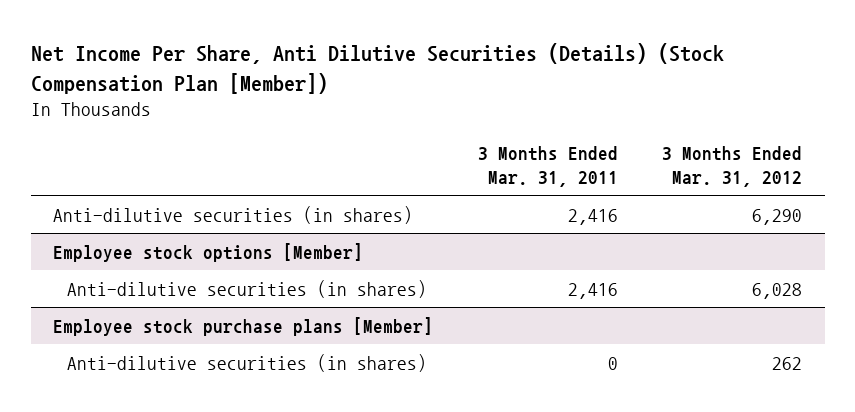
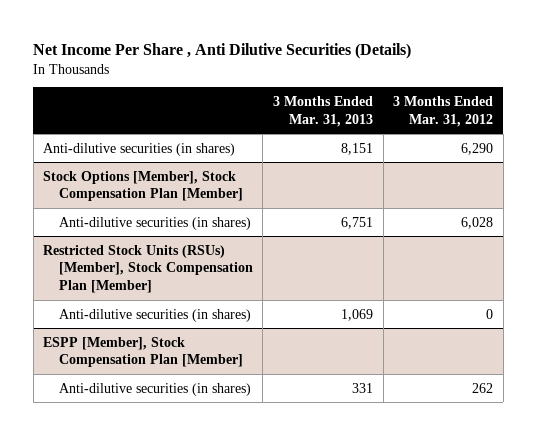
- Net Income Per Share, Anti Dilutive Securities (Details) (Stock Compensation Plan [Member])
+ Net Income Per Share , Anti Dilutive Securities (Details)
- | 3 Months Ended Mar. 31, 2011 | 3 Months Ended Mar. 31, 2012
+ | 3 Months Ended Mar. 31, 2013 | 3 Months Ended Mar. 31, 2012
- Employee stock options [Member]
+ Stock Options [Member], Stock Compensation Plan [Member]
- Employee stock purchase plans [Member]
+ Restricted Stock Units (RSUs) [Member], Stock Compensation Plan [Member]
+ Anti-dilutive securities (in shares) | 1,069 | 0
+ ESPP [Member], Stock Compensation Plan [Member]

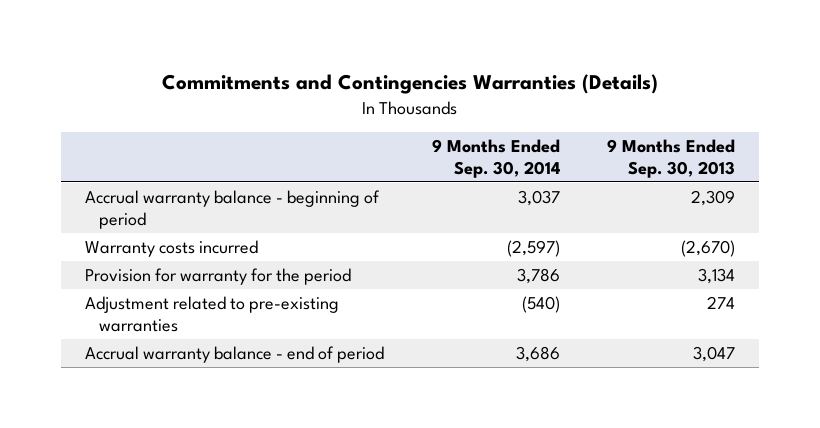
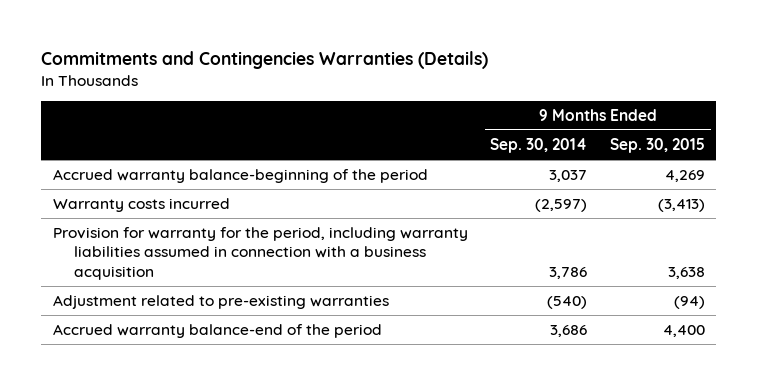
- | 9 Months Ended Sep. 30, 2014 | 9 Months Ended Sep. 30, 2013
+ | 9 Months Ended Sep. 30, 2014 | 9 Months Ended Sep. 30, 2015
- Accrual warranty balance - beginning of period | 3,037 | 2,309
+ Accrued warranty balance-beginning of the period | 3,037 | 4,269
- Provision for warranty for the period | 3,786 | 3,134
+ Provision for warranty for the period, including warranty liabilities assumed in connection with a business acquisition | 3,786 | 3,638
- Accrual warranty balance - end of period | 3,686 | 3,047
+ Accrued warranty balance-end of the period | 3,686 | 4,400

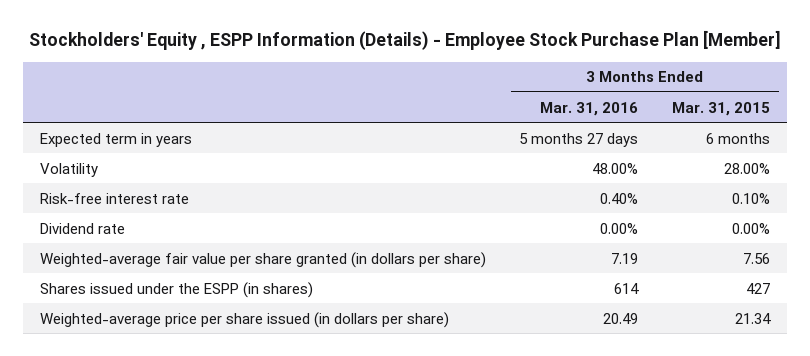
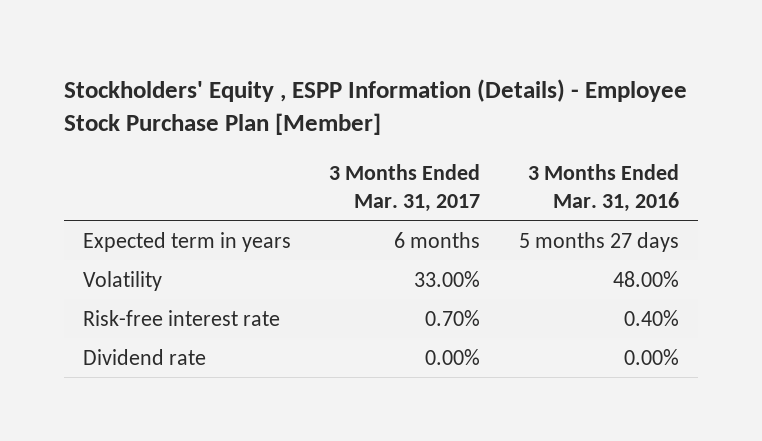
- | 3 Months Ended Mar. 31, 2016 | 3 Months Ended Mar. 31, 2015
+ | 3 Months Ended Mar. 31, 2017 | 3 Months Ended Mar. 31, 2016
- Weighted-average fair value per share granted (in dollars per share) | 7.19 | 7.56
- Shares issued under the ESPP (in shares) | 614 | 427
- Weighted-average price per share issued (in dollars per share) | 20.49 | 21.34

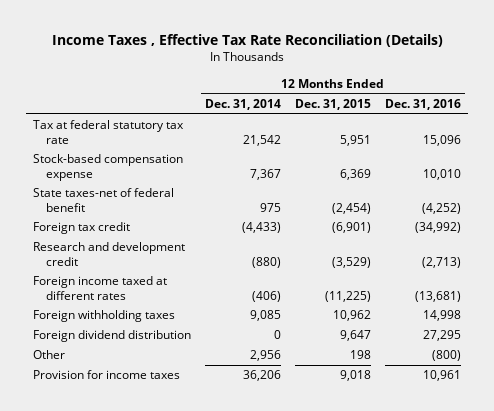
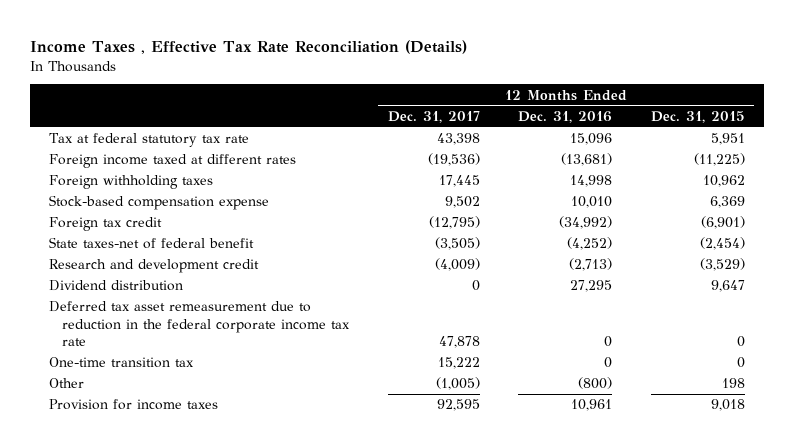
- | 12 Months Ended Dec. 31, 2014 | 12 Months Ended Dec. 31, 2015 | 12 Months Ended Dec. 31, 2016
+ | 12 Months Ended Dec. 31, 2017 | 12 Months Ended Dec. 31, 2016 | 12 Months Ended Dec. 31, 2015
moved up: Foreign income taxed at different rates | (19,536) | (13,681) | (11,225)
moved up: Foreign withholding taxes | 17,445 | 14,998 | 10,962
moved down: State taxes-net of federal benefit | (3,505) | (4,252) | (2,454)
- Foreign dividend distribution | 0 | 9,647 | 27,295
+ Dividend distribution | 0 | 27,295 | 9,647
+ Deferred tax asset remeasurement due to reduction in the federal corporate income tax rate | 47,878 | 0 | 0
+ One-time transition tax | 15,222 | 0 | 0

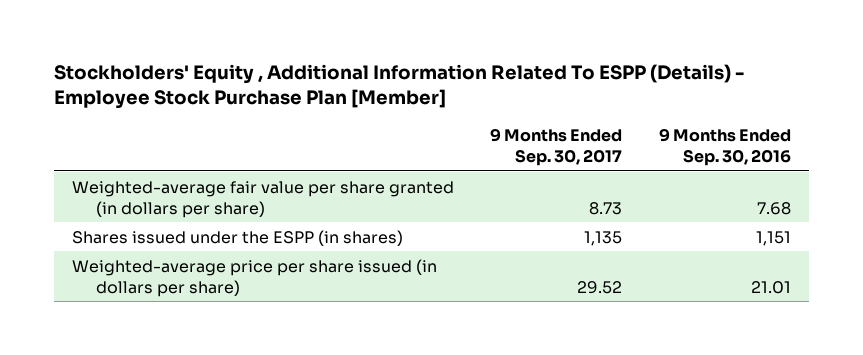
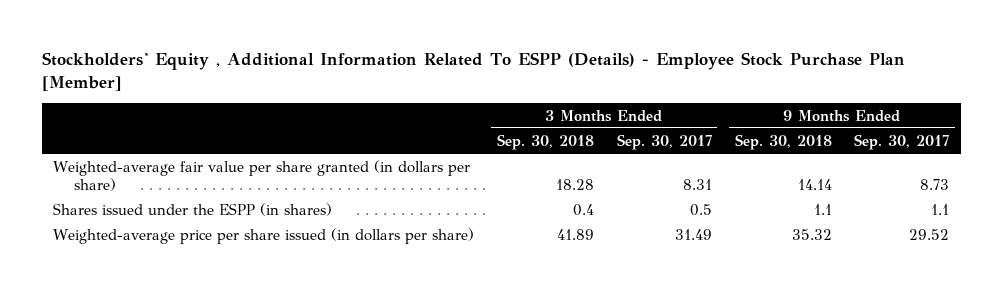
- | 9 Months Ended Sep. 30, 2017 | 9 Months Ended Sep. 30, 2016
+ | 3 Months Ended Sep. 30, 2018 | 3 Months Ended Sep. 30, 2017 | 9 Months Ended Sep. 30, 2018 | 9 Months Ended Sep. 30, 2017
- Shares issued under the ESPP (in shares) | 1,135 | 1,151
+ Shares issued under the ESPP (in shares) | 0.4 | 0.5 | 1.1 | 1.1

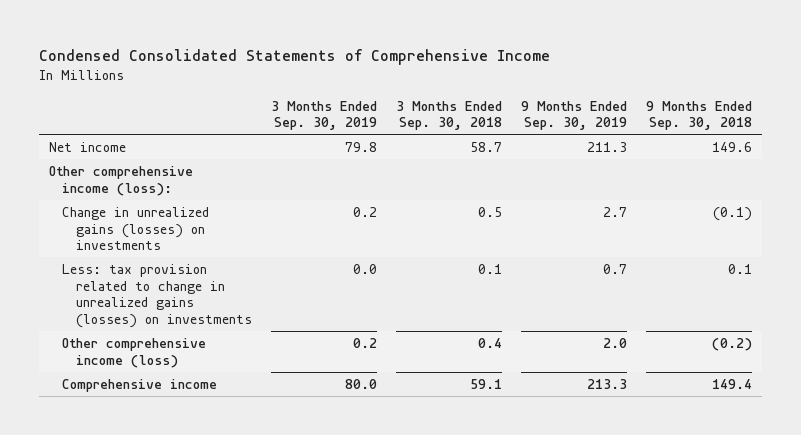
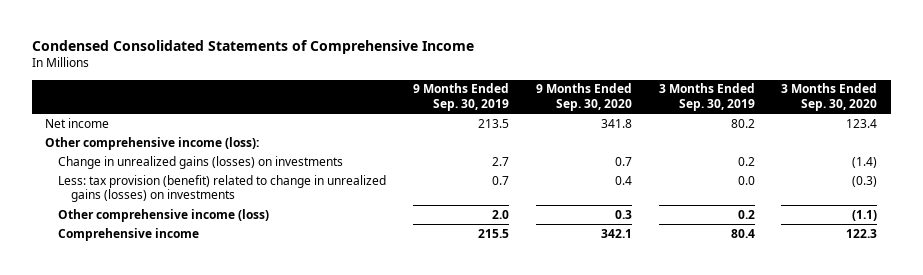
- | 3 Months Ended Sep. 30, 2019 | 3 Months Ended Sep. 30, 2018 | 9 Months Ended Sep. 30, 2019 | 9 Months Ended Sep. 30, 2018
+ | 9 Months Ended Sep. 30, 2019 | 9 Months Ended Sep. 30, 2020 | 3 Months Ended Sep. 30, 2019 | 3 Months Ended Sep. 30, 2020
- Net income | 79.8 | 58.7 | 211.3 | 149.6
+ Net income | 213.5 | 341.8 | 80.2 | 123.4
- Less: tax provision related to change in unrealized gains (losses) on investments | 0.0 | 0.1 | 0.7 | 0.1
+ Less: tax provision (benefit) related to change in unrealized gains (losses) on investments | 0.7 | 0.4 | 0.0 | (0.3)
- Comprehensive income | 80.0 | 59.1 | 213.3 | 149.4
+ Comprehensive income | 215.5 | 342.1 | 80.4 | 122.3

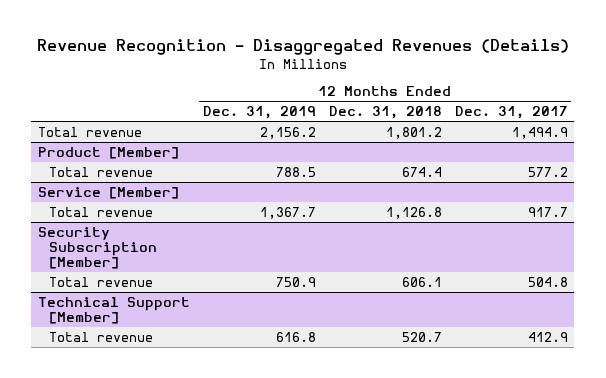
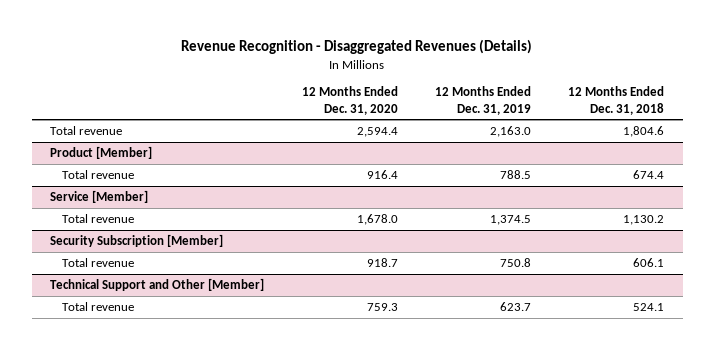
- | 12 Months Ended Dec. 31, 2019 | 12 Months Ended Dec. 31, 2018 | 12 Months Ended Dec. 31, 2017
+ | 12 Months Ended Dec. 31, 2020 | 12 Months Ended Dec. 31, 2019 | 12 Months Ended Dec. 31, 2018
- Total revenue | 2,156.2 | 1,801.2 | 1,494.9
+ Total revenue | 2,594.4 | 2,163.0 | 1,804.6
@ Service [Member]
- Total revenue | 1,367.7 | 1,126.8 | 917.7
+ Total revenue | 1,678.0 | 1,374.5 | 1,130.2
@ Security Subscription [Member]
- Total revenue | 750.9 | 606.1 | 504.8
- Technical Support [Member]
- Total revenue | 616.8 | 520.7 | 412.9
@ Security Subscription [Member]
+ Total revenue | 918.7 | 750.8 | 606.1
+ Technical Support and Other [Member]
+ Total revenue | 759.3 | 623.7 | 524.1

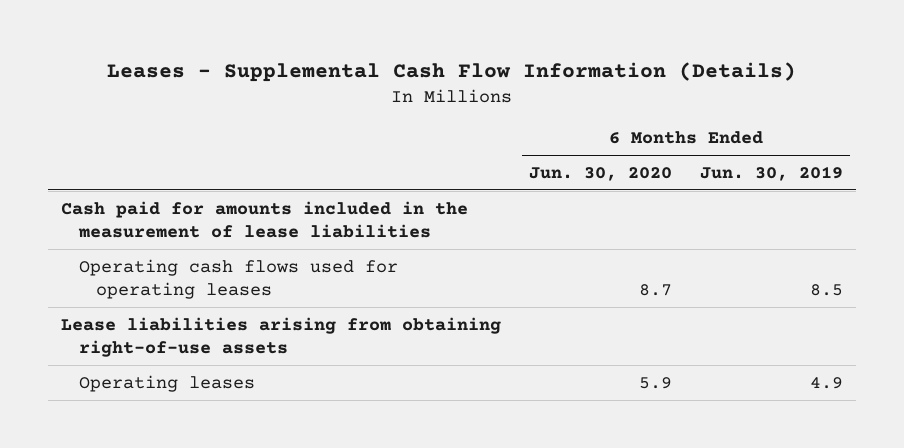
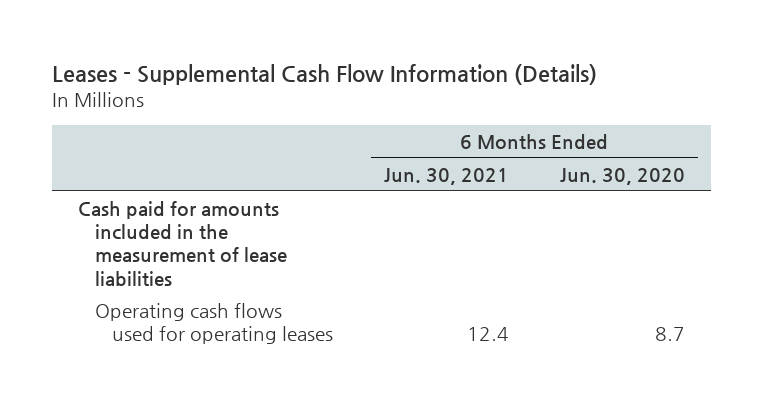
- | 6 Months Ended Jun. 30, 2020 | 6 Months Ended Jun. 30, 2019
+ | 6 Months Ended Jun. 30, 2021 | 6 Months Ended Jun. 30, 2020
- Lease liabilities arising from obtaining right-of-use assets
- Operating leases | 5.9 | 4.9

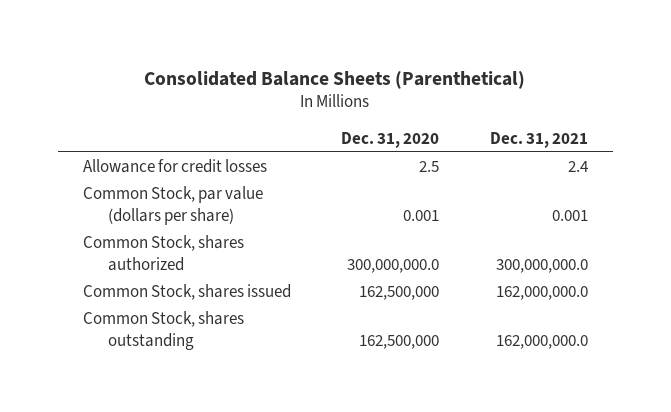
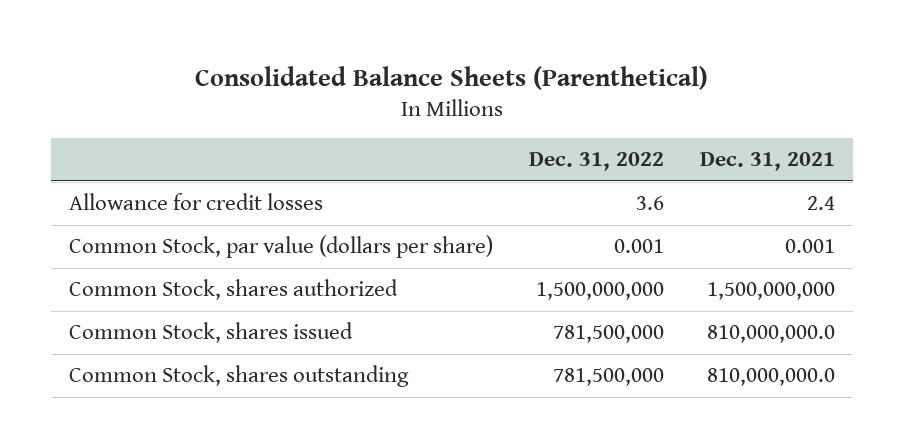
- | Dec. 31, 2020 | Dec. 31, 2021
+ | Dec. 31, 2022 | Dec. 31, 2021
- Common Stock, shares authorized | 300,000,000.0 | 300,000,000.0
- Common Stock, shares issued | 162,500,000 | 162,000,000.0
- Common Stock, shares outstanding | 162,500,000 | 162,000,000.0
+ Common Stock, shares authorized | 1,500,000,000 | 1,500,000,000
+ Common Stock, shares issued | 781,500,000 | 810,000,000.0
+ Common Stock, shares outstanding | 781,500,000 | 810,000,000.0

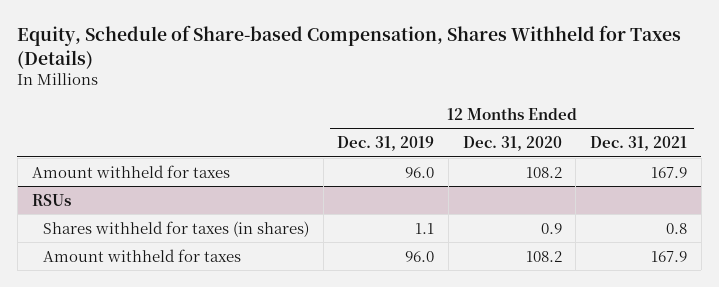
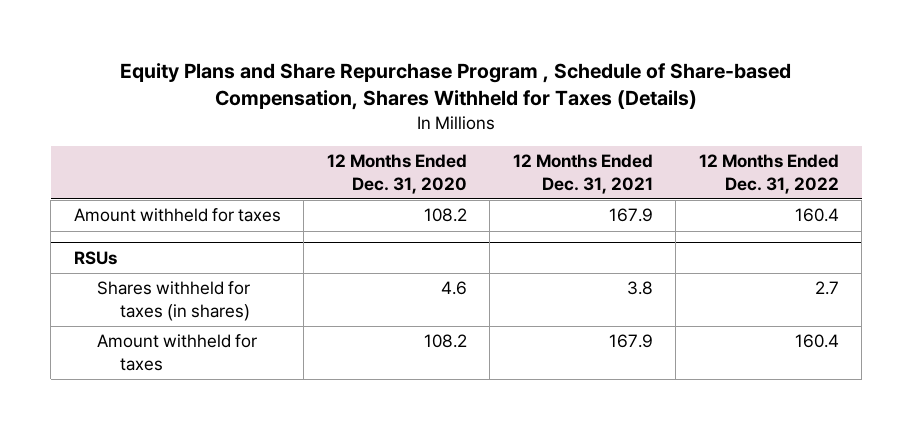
- Equity, Schedule of Share-based Compensation, Shares Withheld for Taxes (Details)
+ Equity Plans and Share Repurchase Program , Schedule of Share-based Compensation, Shares Withheld for Taxes (Details)
- | 12 Months Ended Dec. 31, 2019 | 12 Months Ended Dec. 31, 2020 | 12 Months Ended Dec. 31, 2021
+ | 12 Months Ended Dec. 31, 2020 | 12 Months Ended Dec. 31, 2021 | 12 Months Ended Dec. 31, 2022
@ RSUs
- Shares withheld for taxes (in shares) | 1.1 | 0.9 | 0.8
+ Shares withheld for taxes (in shares) | 4.6 | 3.8 | 2.7

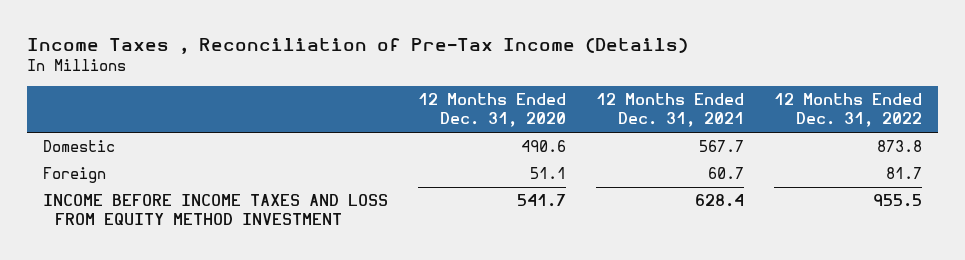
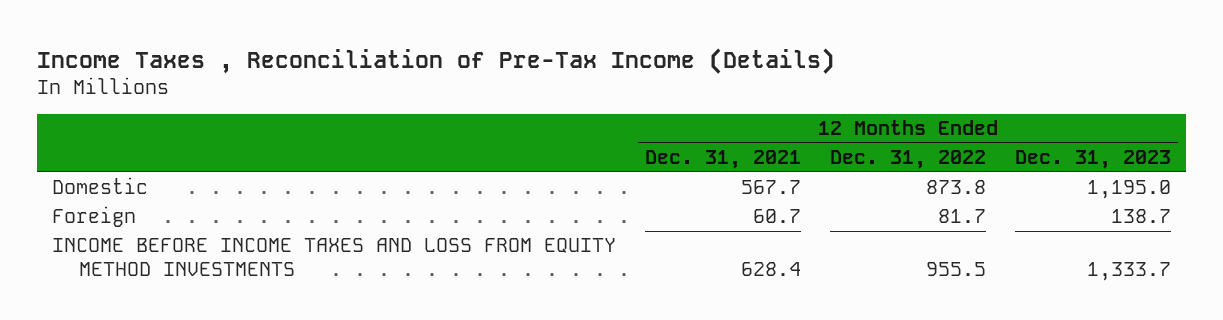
- | 12 Months Ended Dec. 31, 2020 | 12 Months Ended Dec. 31, 2021 | 12 Months Ended Dec. 31, 2022
+ | 12 Months Ended Dec. 31, 2021 | 12 Months Ended Dec. 31, 2022 | 12 Months Ended Dec. 31, 2023
- INCOME BEFORE INCOME TAXES AND LOSS FROM EQUITY METHOD INVESTMENT | 541.7 | 628.4 | 955.5
+ INCOME BEFORE INCOME TAXES AND LOSS FROM EQUITY METHOD INVESTMENTS | 628.4 | 955.5 | 1,333.7

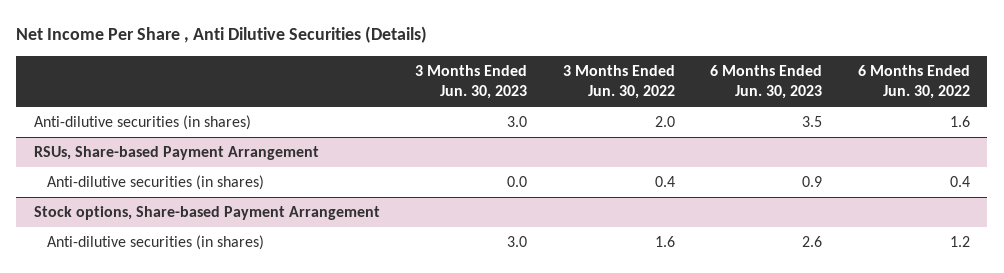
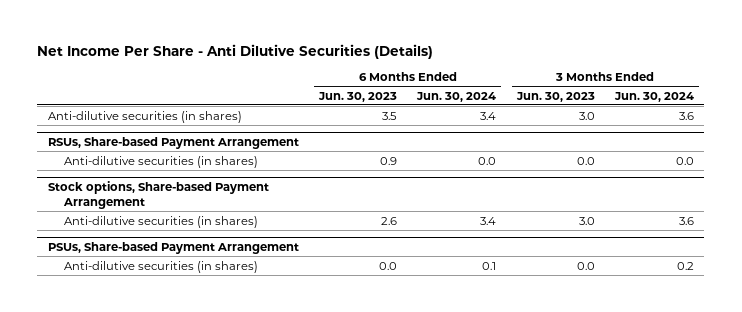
- Net Income Per Share , Anti Dilutive Securities (Details)
+ Net Income Per Share - Anti Dilutive Securities (Details)
- | 3 Months Ended Jun. 30, 2023 | 3 Months Ended Jun. 30, 2022 | 6 Months Ended Jun. 30, 2023 | 6 Months Ended Jun. 30, 2022
+ | 6 Months Ended Jun. 30, 2023 | 6 Months Ended Jun. 30, 2024 | 3 Months Ended Jun. 30, 2023 | 3 Months Ended Jun. 30, 2024
+ PSUs, Share-based Payment Arrangement
+ Anti-dilutive securities (in shares) | 0.0 | 0.1 | 0.0 | 0.2

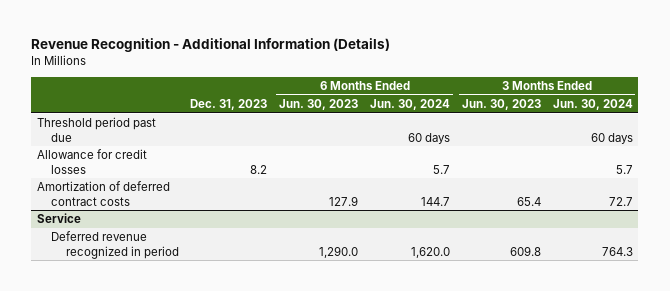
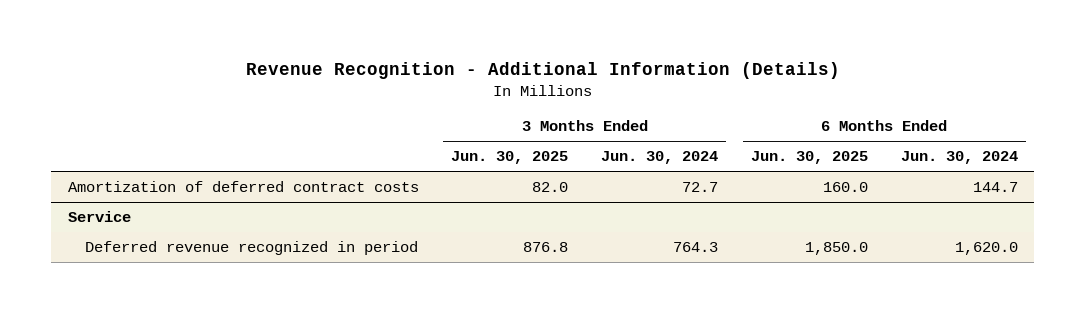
- | Dec. 31, 2023 | 6 Months Ended Jun. 30, 2023 | 6 Months Ended Jun. 30, 2024 | 3 Months Ended Jun. 30, 2023 | 3 Months Ended Jun. 30, 2024
+ | 3 Months Ended Jun. 30, 2025 | 3 Months Ended Jun. 30, 2024 | 6 Months Ended Jun. 30, 2025 | 6 Months Ended Jun. 30, 2024
- Threshold period past due | | | 60 days | | 60 days
- Allowance for credit losses | 8.2 | | 5.7 | | 5.7

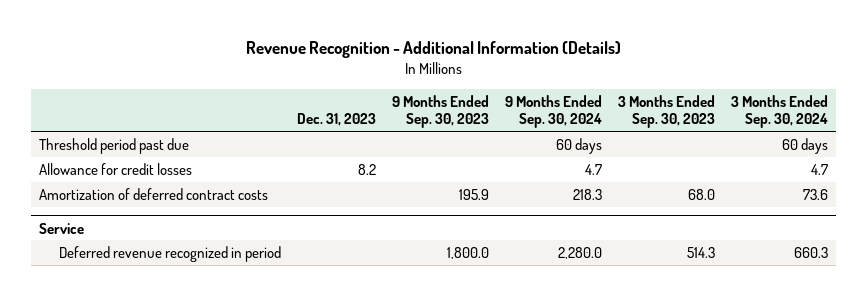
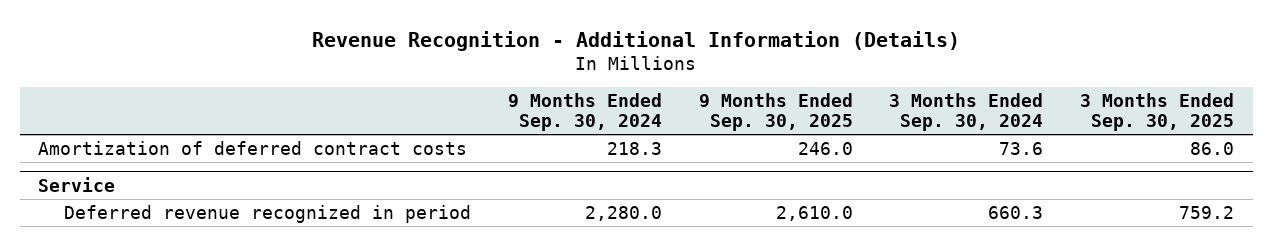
- | Dec. 31, 2023 | 9 Months Ended Sep. 30, 2023 | 9 Months Ended Sep. 30, 2024 | 3 Months Ended Sep. 30, 2023 | 3 Months Ended Sep. 30, 2024
+ | 9 Months Ended Sep. 30, 2024 | 9 Months Ended Sep. 30, 2025 | 3 Months Ended Sep. 30, 2024 | 3 Months Ended Sep. 30, 2025
- Threshold period past due | | | 60 days | | 60 days
- Allowance for credit losses | 8.2 | | 4.7 | | 4.7

